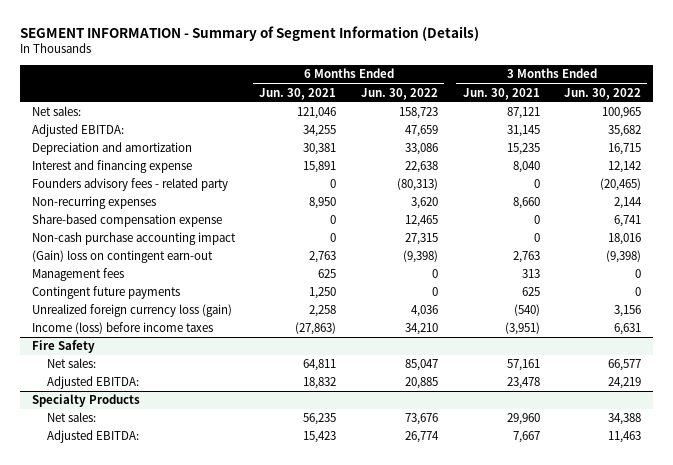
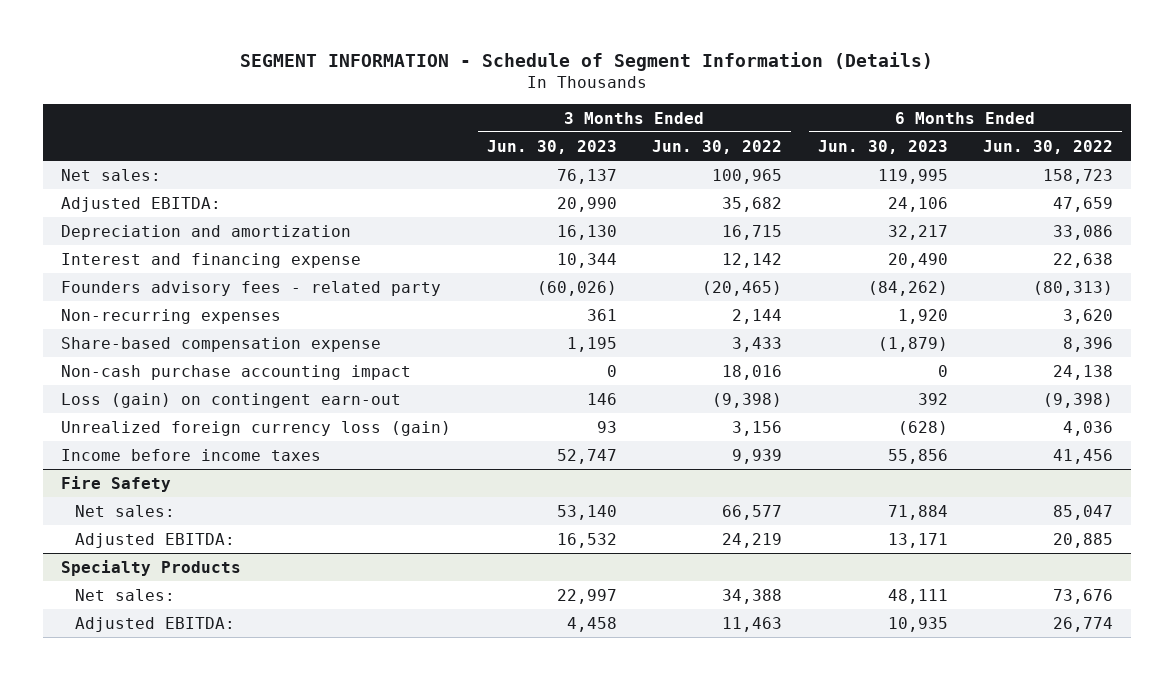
- SEGMENT INFORMATION - Summary of Segment Information (Details)
+ SEGMENT INFORMATION - Schedule of Segment Information (Details)
- | 6 Months Ended Jun. 30, 2021 | 6 Months Ended Jun. 30, 2022 | 3 Months Ended Jun. 30, 2021 | 3 Months Ended Jun. 30, 2022
+ | 3 Months Ended Jun. 30, 2023 | 3 Months Ended Jun. 30, 2022 | 6 Months Ended Jun. 30, 2023 | 6 Months Ended Jun. 30, 2022
- Share-based compensation expense | 0 | 12,465 | 0 | 6,741
- Non-cash purchase accounting impact | 0 | 27,315 | 0 | 18,016
- (Gain) loss on contingent earn-out | 2,763 | (9,398) | 2,763 | (9,398)
- Management fees | 625 | 0 | 313 | 0
- Contingent future payments | 1,250 | 0 | 625 | 0
+ Share-based compensation expense | 1,195 | 3,433 | (1,879) | 8,396
+ Non-cash purchase accounting impact | 0 | 18,016 | 0 | 24,138
+ Loss (gain) on contingent earn-out | 146 | (9,398) | 392 | (9,398)
- Income (loss) before income taxes | (27,863) | 34,210 | (3,951) | 6,631
+ Income before income taxes | 52,747 | 9,939 | 55,856 | 41,456

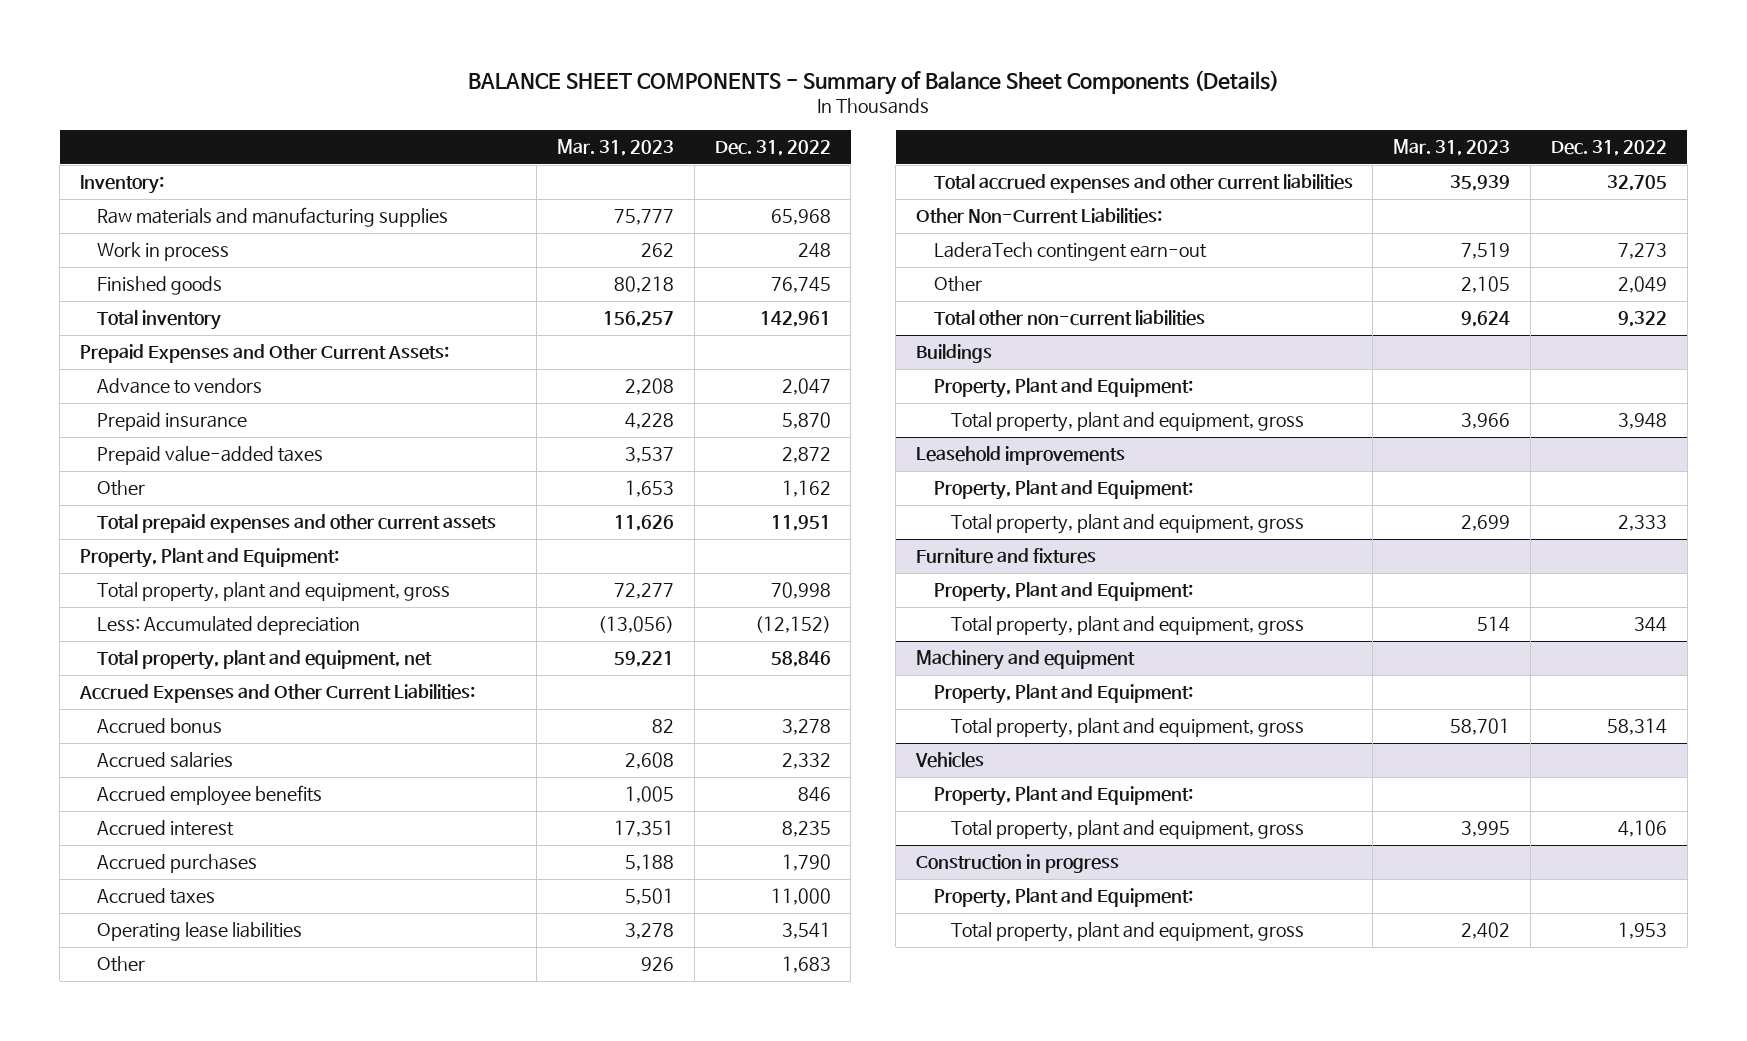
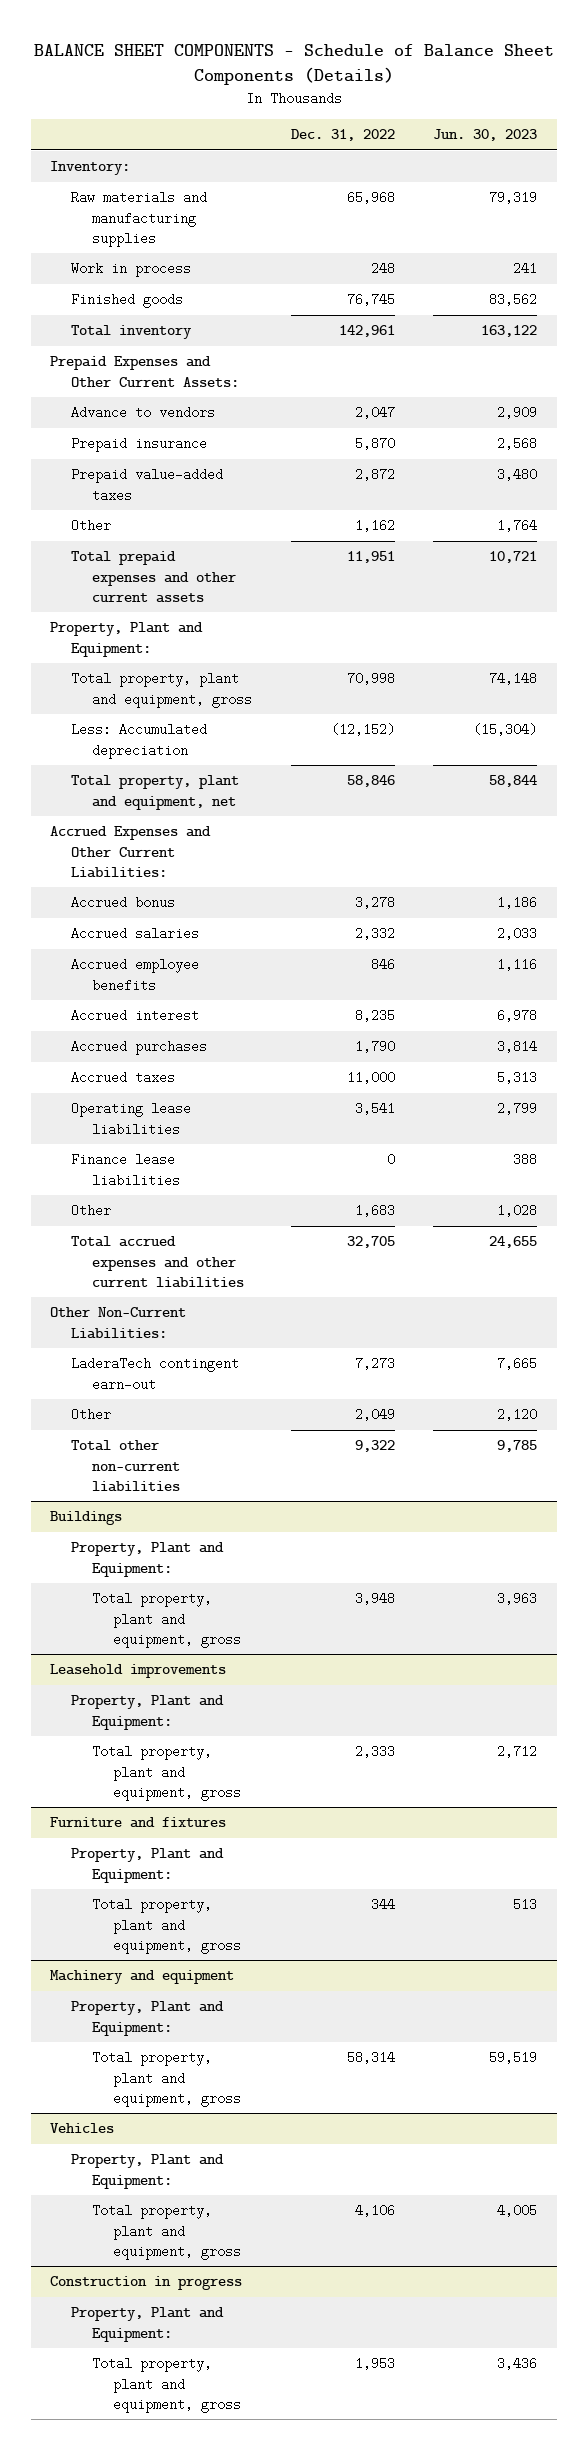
- BALANCE SHEET COMPONENTS - Summary of Balance Sheet Components (Details)
+ BALANCE SHEET COMPONENTS - Schedule of Balance Sheet Components (Details)
- | Mar. 31, 2023 | Dec. 31, 2022
+ | Dec. 31, 2022 | Jun. 30, 2023
+ Finance lease liabilities | 0 | 388

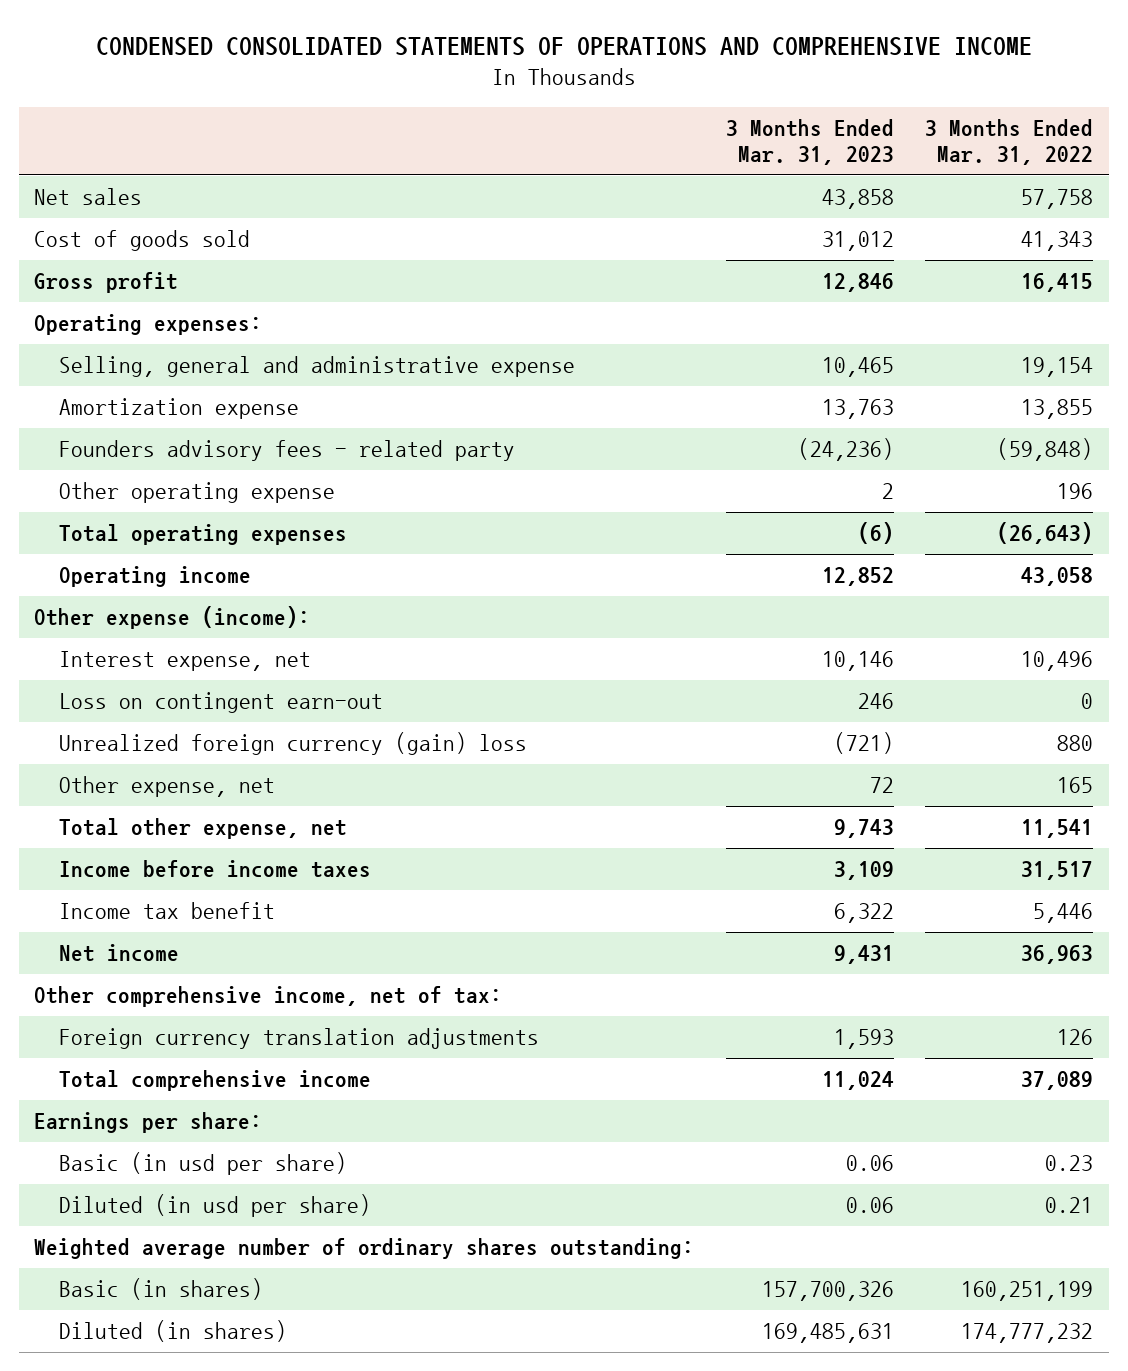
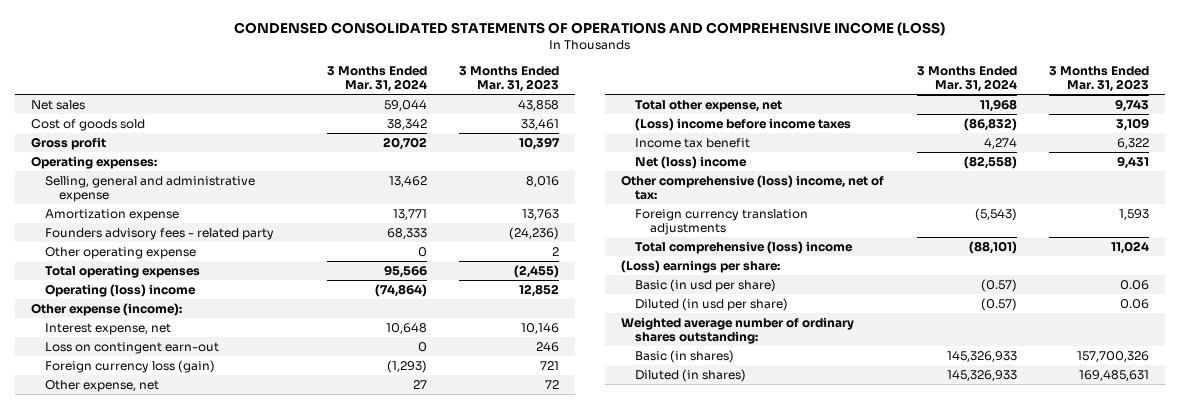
- CONDENSED CONSOLIDATED STATEMENTS OF OPERATIONS AND COMPREHENSIVE INCOME
+ CONDENSED CONSOLIDATED STATEMENTS OF OPERATIONS AND COMPREHENSIVE INCOME (LOSS)
- | 3 Months Ended Mar. 31, 2023 | 3 Months Ended Mar. 31, 2022
+ | 3 Months Ended Mar. 31, 2024 | 3 Months Ended Mar. 31, 2023
- Cost of goods sold | 31,012 | 41,343
- Gross profit | 12,846 | 16,415
+ Cost of goods sold | 38,342 | 33,461
+ Gross profit | 20,702 | 10,397
- Selling, general and administrative expense | 10,465 | 19,154
+ Selling, general and administrative expense | 13,462 | 8,016
- Total operating expenses | (6) | (26,643)
- Operating income | 12,852 | 43,058
+ Total operating expenses | 95,566 | (2,455)
+ Operating (loss) income | (74,864) | 12,852
- Unrealized foreign currency (gain) loss | (721) | 880
+ Foreign currency loss (gain) | (1,293) | 721
- Income before income taxes | 3,109 | 31,517
+ (Loss) income before income taxes | (86,832) | 3,109
- Net income | 9,431 | 36,963
- Other comprehensive income, net of tax:
+ Net (loss) income | (82,558) | 9,431
+ Other comprehensive (loss) income, net of tax:
- Total comprehensive income | 11,024 | 37,089
- Earnings per share:
+ Total comprehensive (loss) income | (88,101) | 11,024
+ (Loss) earnings per share:

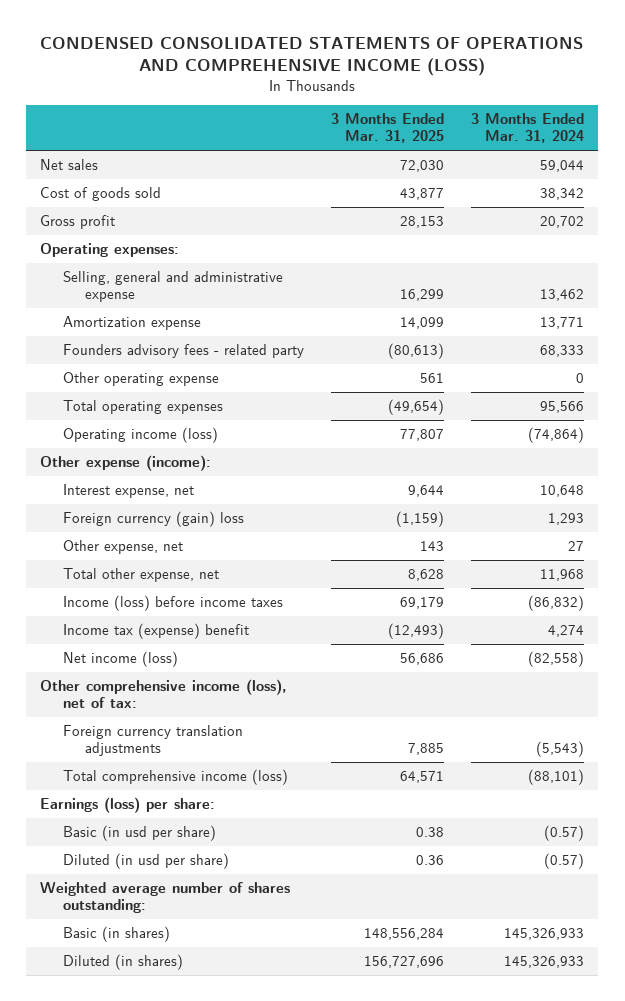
- | 3 Months Ended Mar. 31, 2024 | 3 Months Ended Mar. 31, 2023
+ | 3 Months Ended Mar. 31, 2025 | 3 Months Ended Mar. 31, 2024
- Operating (loss) income | (74,864) | 12,852
+ Operating income (loss) | 77,807 | (74,864)
- Loss on contingent earn-out | 0 | 246
- Foreign currency loss (gain) | (1,293) | 721
+ Foreign currency (gain) loss | (1,159) | 1,293
- (Loss) income before income taxes | (86,832) | 3,109
- Income tax benefit | 4,274 | 6,322
- Net (loss) income | (82,558) | 9,431
- Other comprehensive (loss) income, net of tax:
+ Income (loss) before income taxes | 69,179 | (86,832)
+ Income tax (expense) benefit | (12,493) | 4,274
+ Net income (loss) | 56,686 | (82,558)
+ Other comprehensive income (loss), net of tax:
- Total comprehensive (loss) income | (88,101) | 11,024
- (Loss) earnings per share:
+ Total comprehensive income (loss) | 64,571 | (88,101)
+ Earnings (loss) per share:
- Weighted average number of ordinary shares outstanding:
+ Weighted average number of shares outstanding:

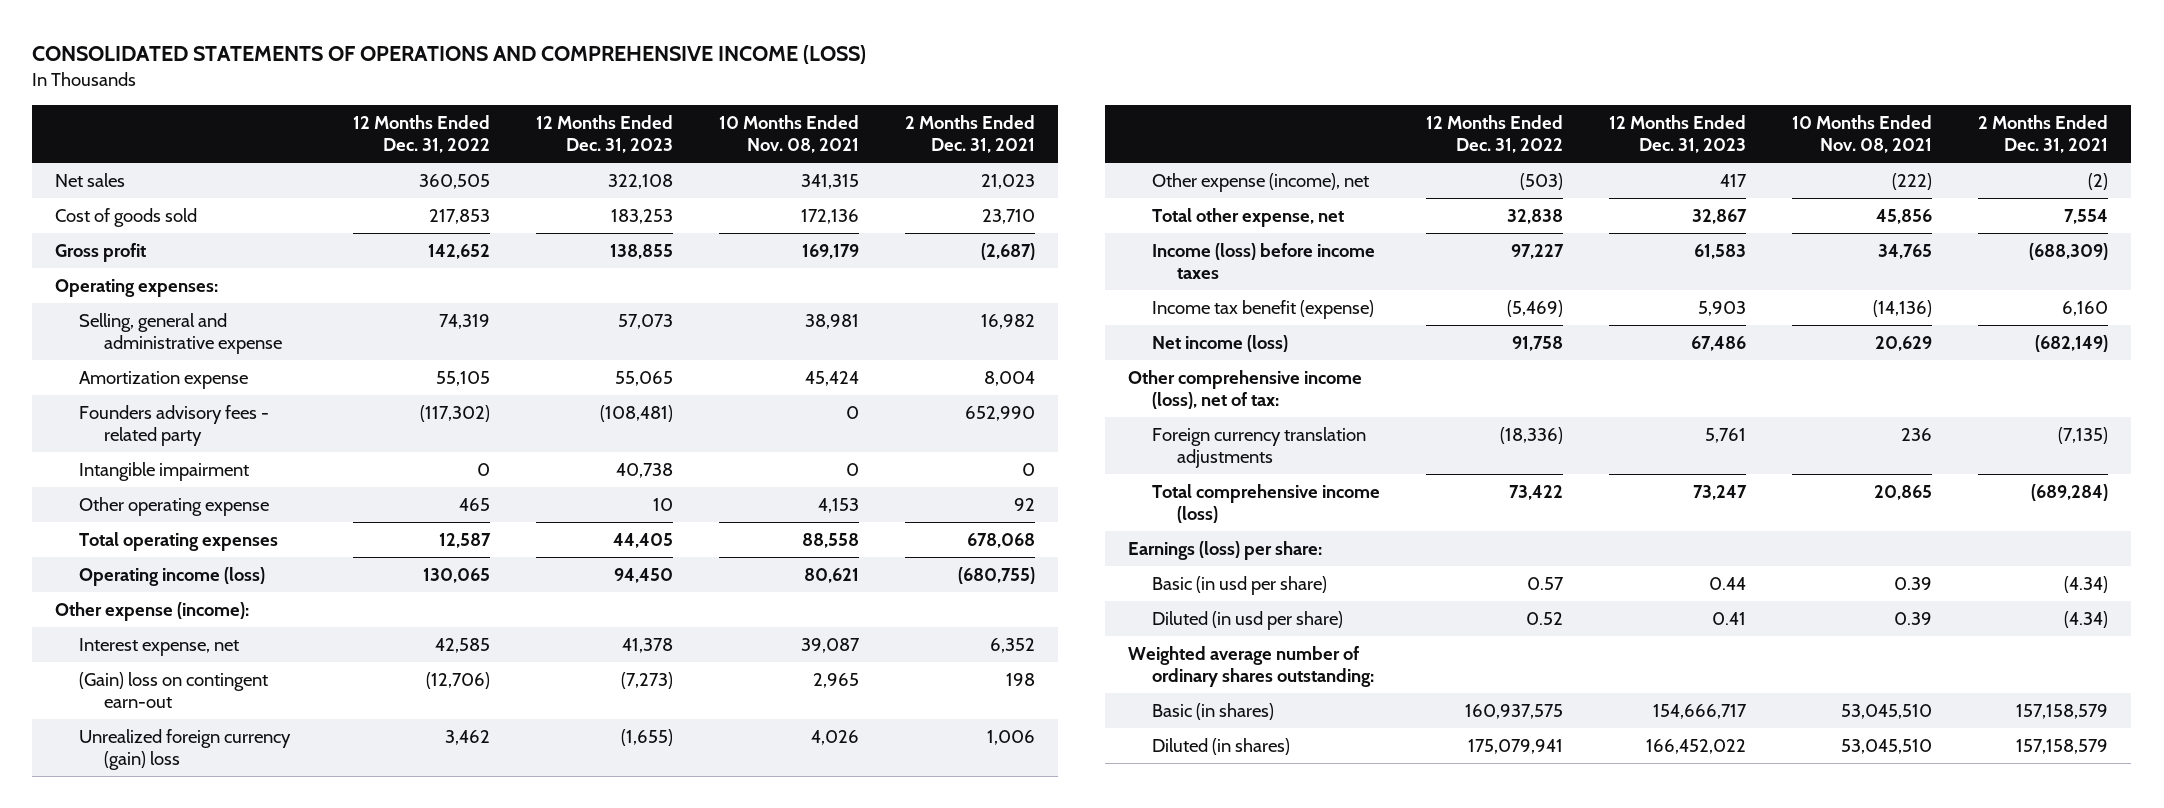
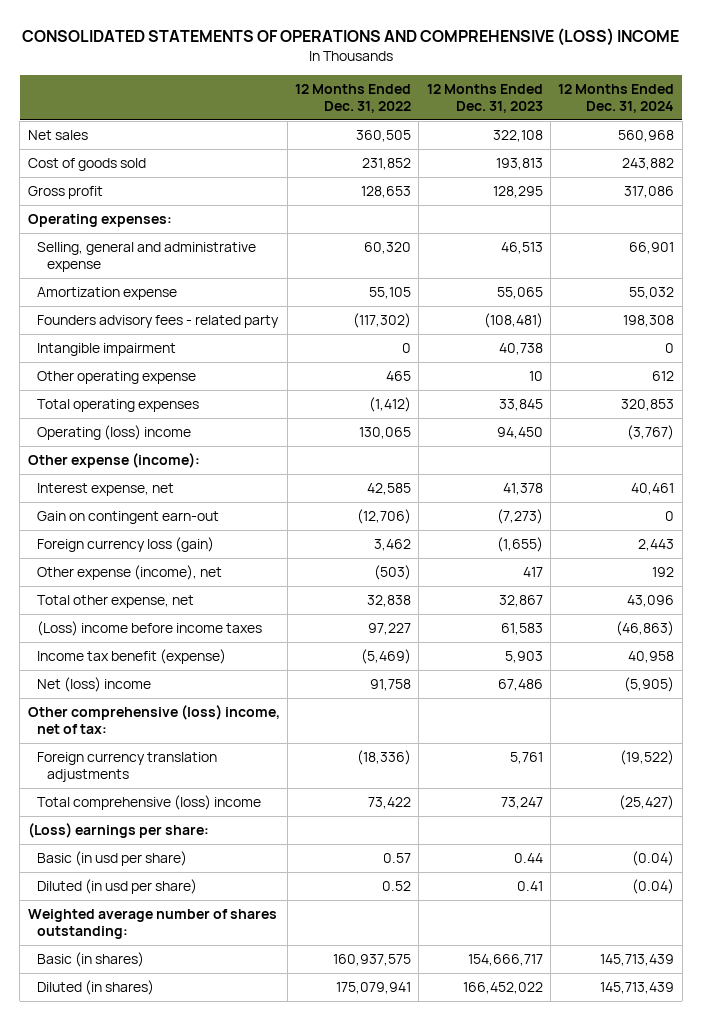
- CONSOLIDATED STATEMENTS OF OPERATIONS AND COMPREHENSIVE INCOME (LOSS)
+ CONSOLIDATED STATEMENTS OF OPERATIONS AND COMPREHENSIVE (LOSS) INCOME
- | 12 Months Ended Dec. 31, 2022 | 12 Months Ended Dec. 31, 2023 | 10 Months Ended Nov. 08, 2021 | 2 Months Ended Dec. 31, 2021
+ | 12 Months Ended Dec. 31, 2022 | 12 Months Ended Dec. 31, 2023 | 12 Months Ended Dec. 31, 2024
- Cost of goods sold | 217,853 | 183,253 | 172,136 | 23,710
- Gross profit | 142,652 | 138,855 | 169,179 | (2,687)
+ Cost of goods sold | 231,852 | 193,813 | 243,882
+ Gross profit | 128,653 | 128,295 | 317,086
- Selling, general and administrative expense | 74,319 | 57,073 | 38,981 | 16,982
+ Selling, general and administrative expense | 60,320 | 46,513 | 66,901
- Total operating expenses | 12,587 | 44,405 | 88,558 | 678,068
- Operating income (loss) | 130,065 | 94,450 | 80,621 | (680,755)
+ Total operating expenses | (1,412) | 33,845 | 320,853
+ Operating (loss) income | 130,065 | 94,450 | (3,767)
- (Gain) loss on contingent earn-out | (12,706) | (7,273) | 2,965 | 198
- Unrealized foreign currency (gain) loss | 3,462 | (1,655) | 4,026 | 1,006
+ Gain on contingent earn-out | (12,706) | (7,273) | 0
+ Foreign currency loss (gain) | 3,462 | (1,655) | 2,443
- Income (loss) before income taxes | 97,227 | 61,583 | 34,765 | (688,309)
+ (Loss) income before income taxes | 97,227 | 61,583 | (46,863)
- Net income (loss) | 91,758 | 67,486 | 20,629 | (682,149)
- Other comprehensive income (loss), net of tax:
+ Net (loss) income | 91,758 | 67,486 | (5,905)
+ Other comprehensive (loss) income, net of tax:
- Total comprehensive income (loss) | 73,422 | 73,247 | 20,865 | (689,284)
- Earnings (loss) per share:
+ Total comprehensive (loss) income | 73,422 | 73,247 | (25,427)
+ (Loss) earnings per share:
- Weighted average number of ordinary shares outstanding:
+ Weighted average number of shares outstanding:

